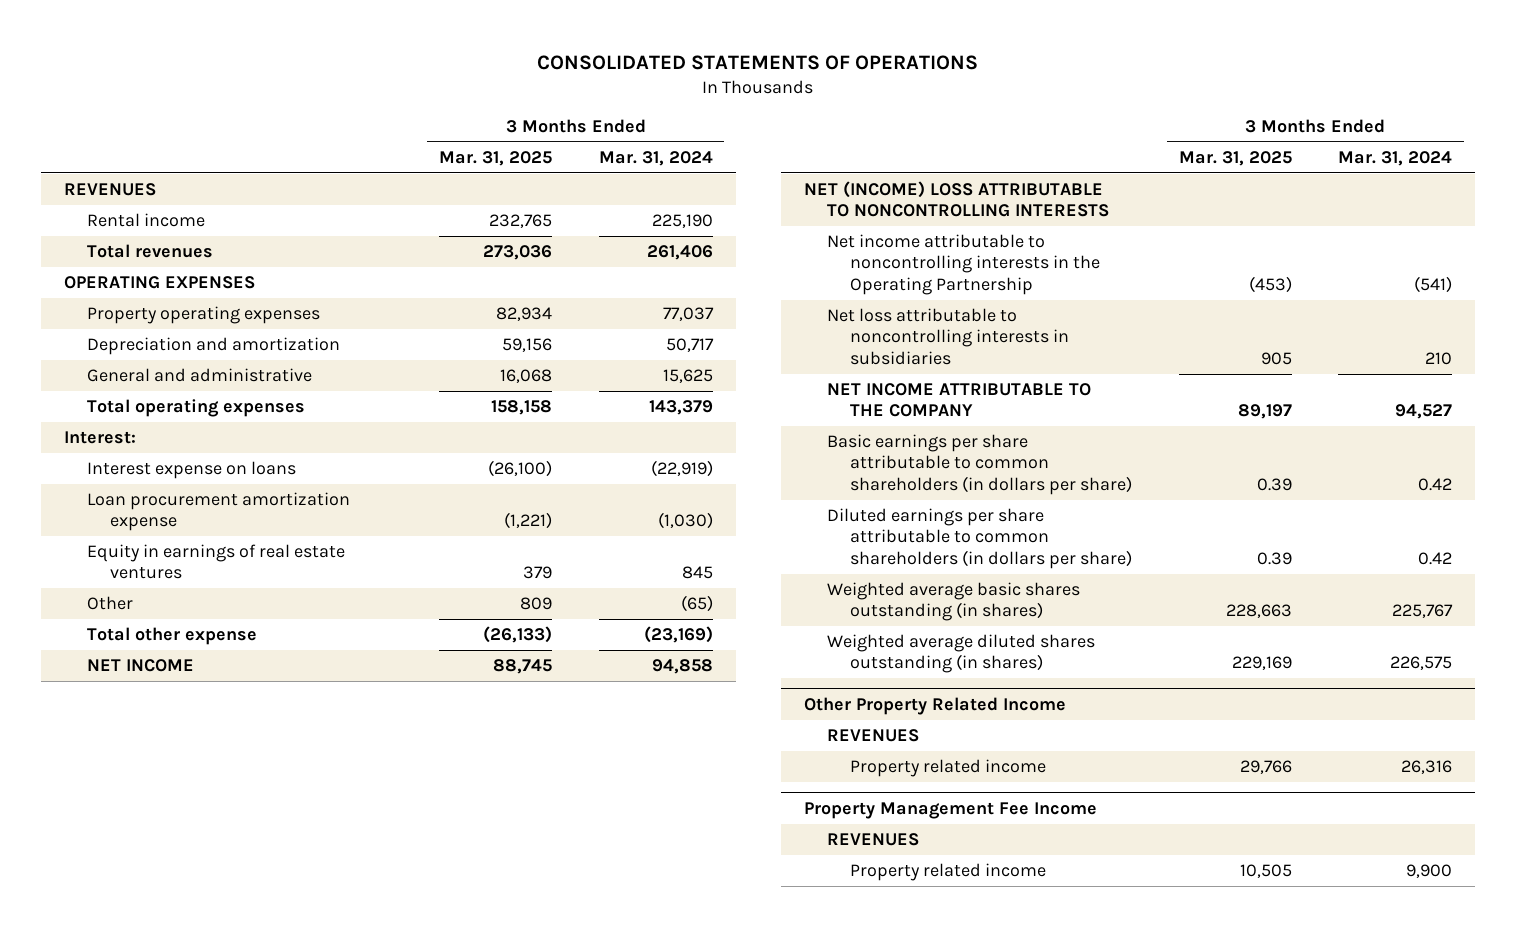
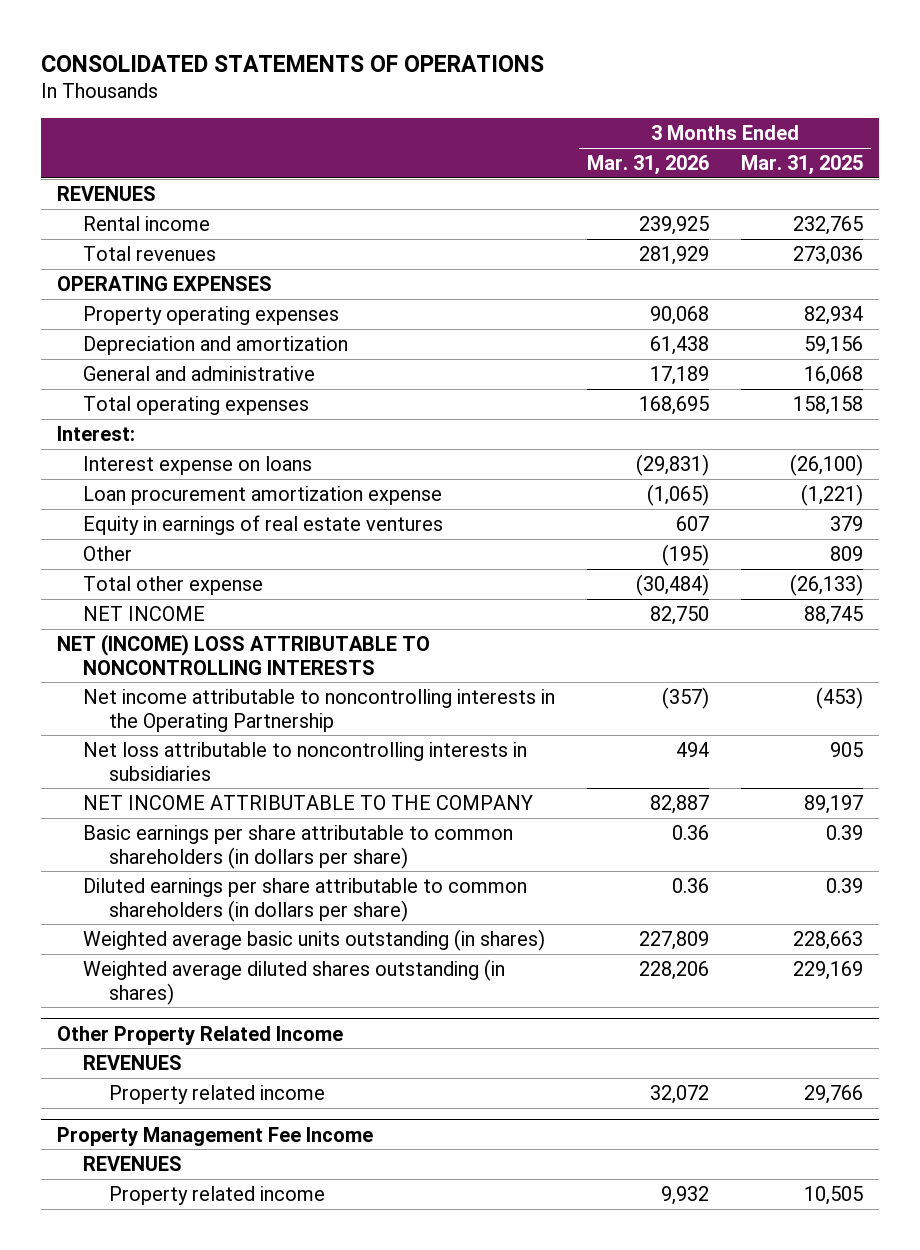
- | 3 Months Ended Mar. 31, 2025 | 3 Months Ended Mar. 31, 2024
+ | 3 Months Ended Mar. 31, 2026 | 3 Months Ended Mar. 31, 2025
- Weighted average basic shares outstanding (in shares) | 228,663 | 225,767
+ Weighted average basic units outstanding (in shares) | 227,809 | 228,663

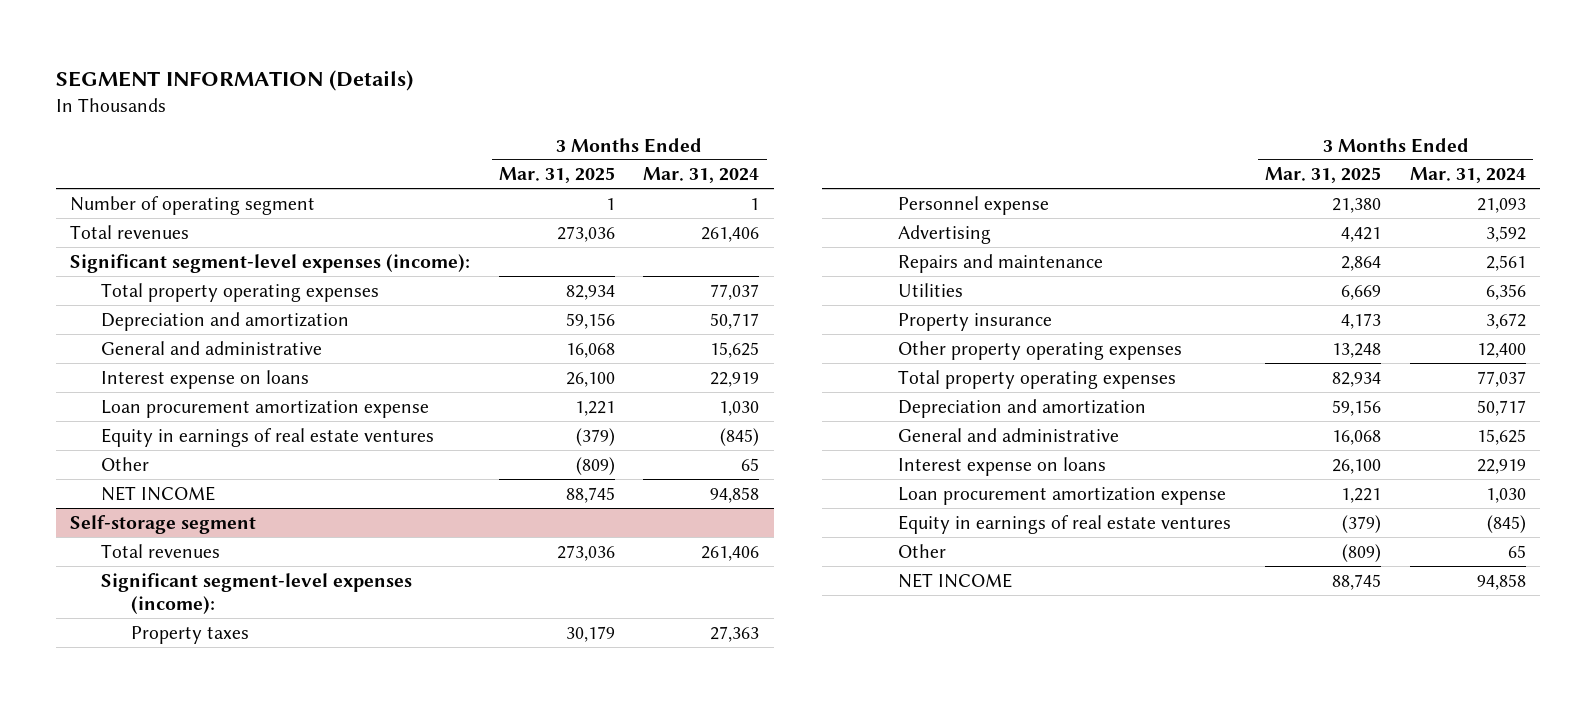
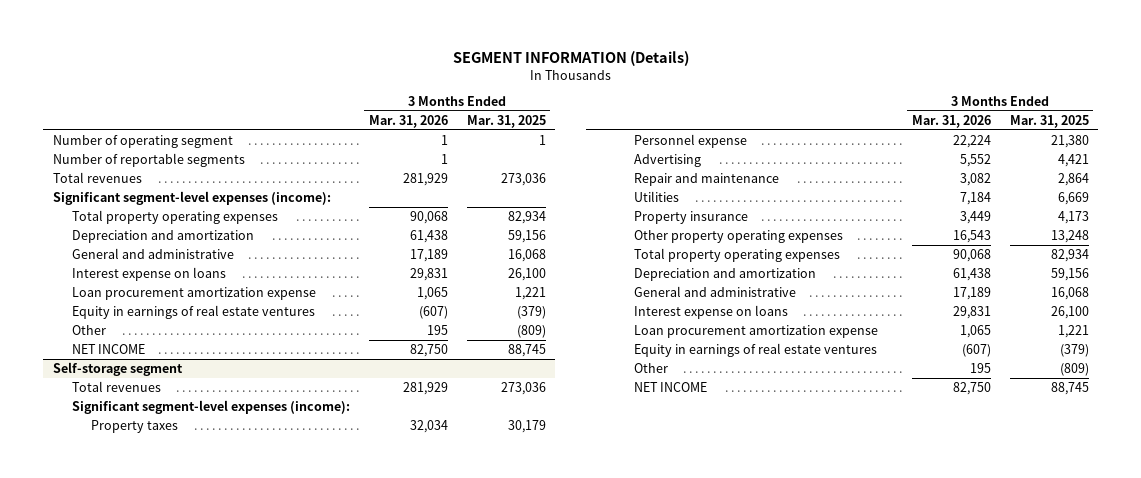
- | 3 Months Ended Mar. 31, 2025 | 3 Months Ended Mar. 31, 2024
+ | 3 Months Ended Mar. 31, 2026 | 3 Months Ended Mar. 31, 2025
+ Number of reportable segments | 1 |
@ Self-storage segment
- Repairs and maintenance | 2,864 | 2,561
+ Repair and maintenance | 3,082 | 2,864

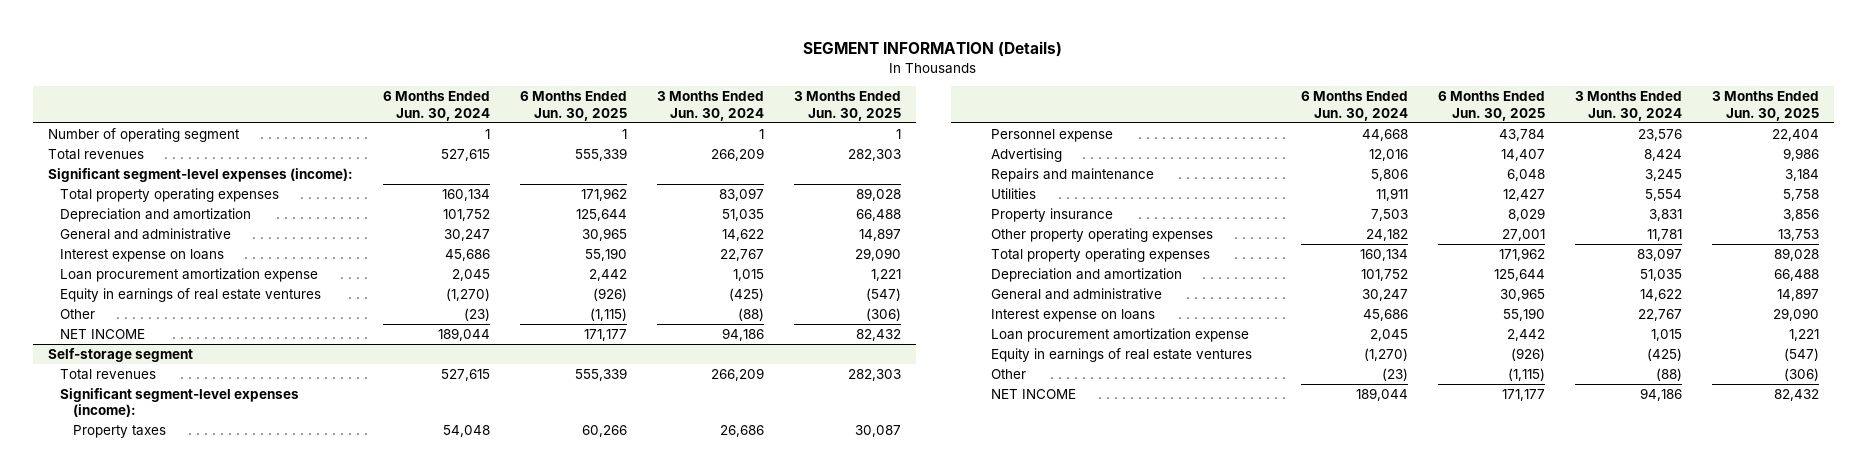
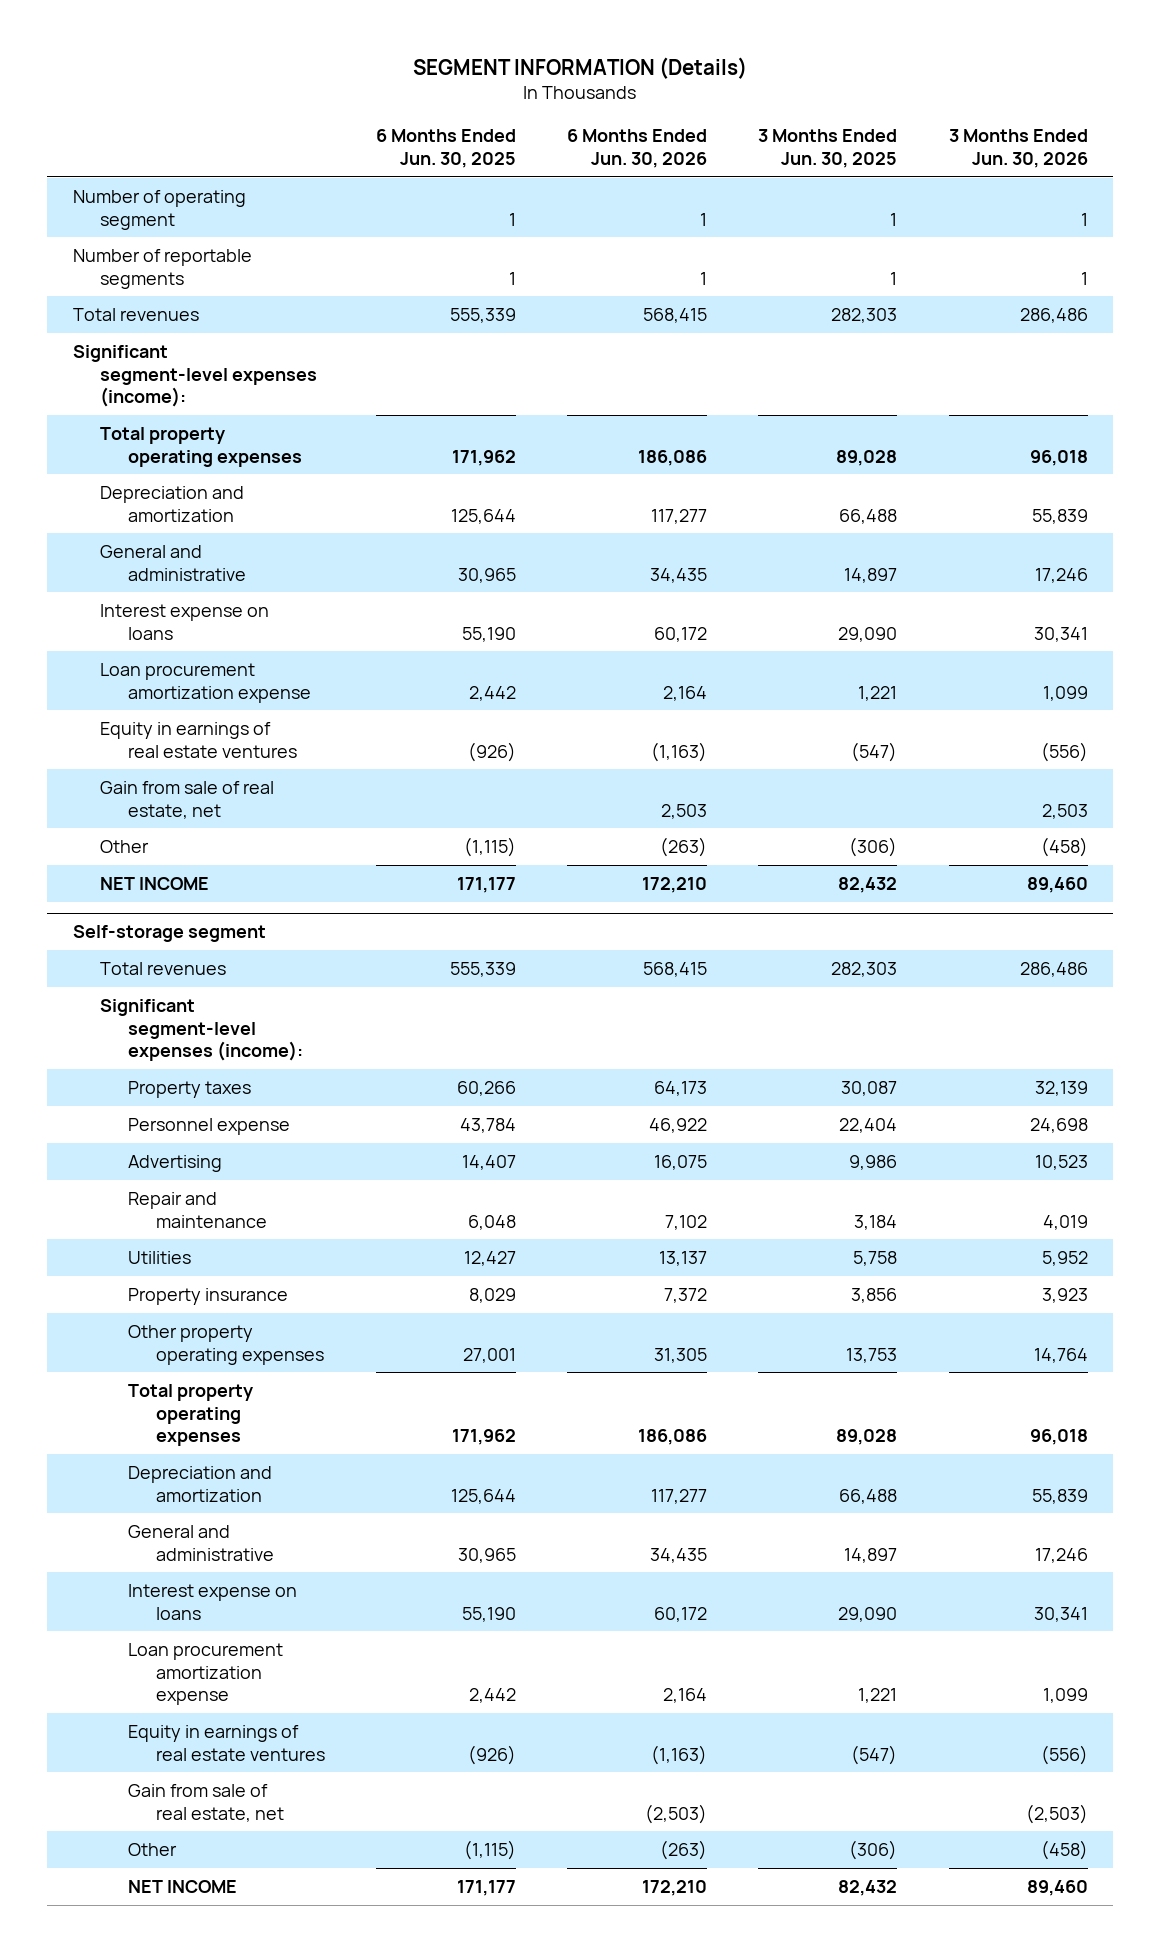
- | 6 Months Ended Jun. 30, 2024 | 6 Months Ended Jun. 30, 2025 | 3 Months Ended Jun. 30, 2024 | 3 Months Ended Jun. 30, 2025
+ | 6 Months Ended Jun. 30, 2025 | 6 Months Ended Jun. 30, 2026 | 3 Months Ended Jun. 30, 2025 | 3 Months Ended Jun. 30, 2026
+ Number of reportable segments | 1 | 1 | 1 | 1
+ Gain from sale of real estate, net | | 2,503 | | 2,503
@ Self-storage segment
- Repairs and maintenance | 5,806 | 6,048 | 3,245 | 3,184
+ Repair and maintenance | 6,048 | 7,102 | 3,184 | 4,019
+ Gain from sale of real estate, net | | (2,503) | | (2,503)

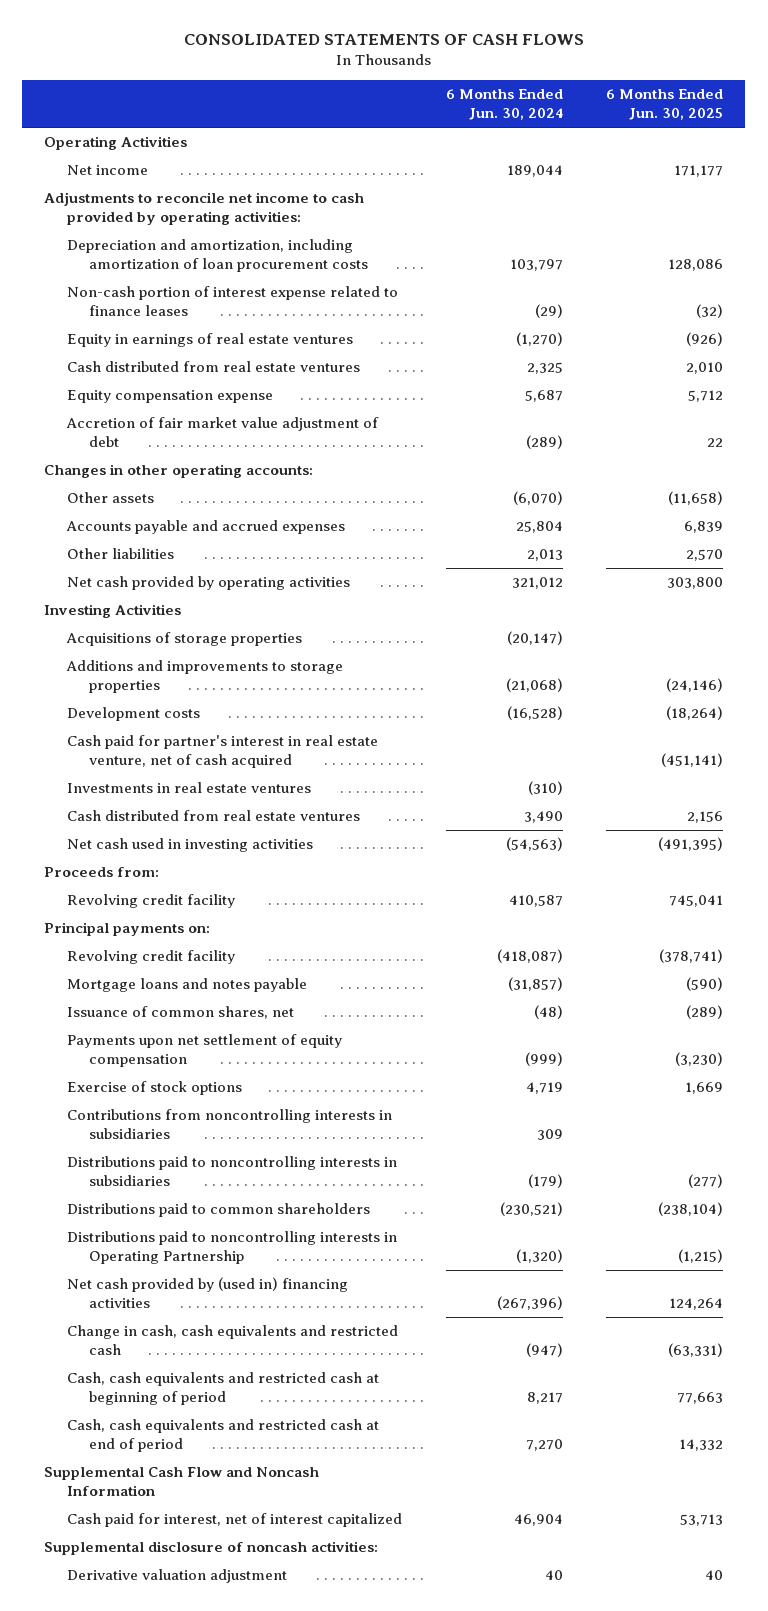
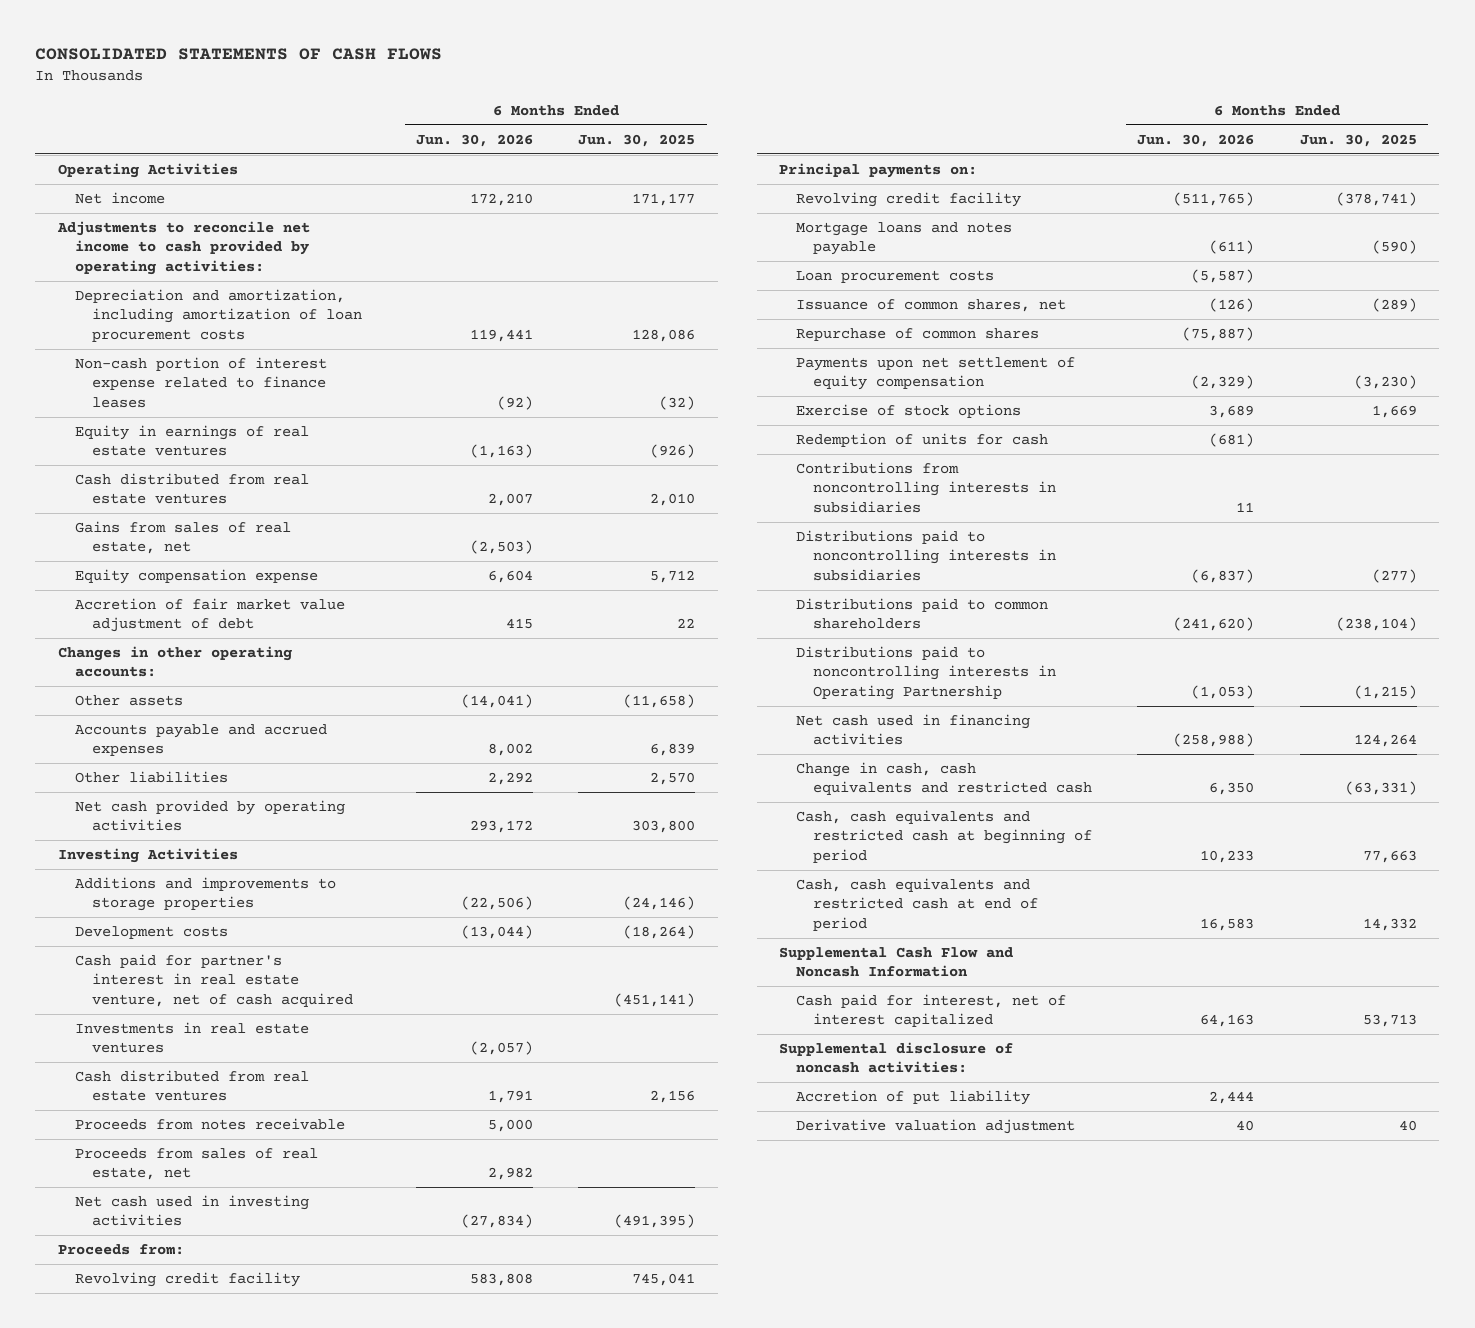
- | 6 Months Ended Jun. 30, 2024 | 6 Months Ended Jun. 30, 2025
+ | 6 Months Ended Jun. 30, 2026 | 6 Months Ended Jun. 30, 2025
+ Gains from sales of real estate, net | (2,503) |
- Acquisitions of storage properties | (20,147) |
+ Proceeds from notes receivable | 5,000 |
+ Proceeds from sales of real estate, net | 2,982 |
+ Loan procurement costs | (5,587) |
+ Repurchase of common shares | (75,887) |
+ Redemption of units for cash | (681) |
- Net cash provided by (used in) financing activities | (267,396) | 124,264
+ Net cash used in financing activities | (258,988) | 124,264
+ Accretion of put liability | 2,444 |

